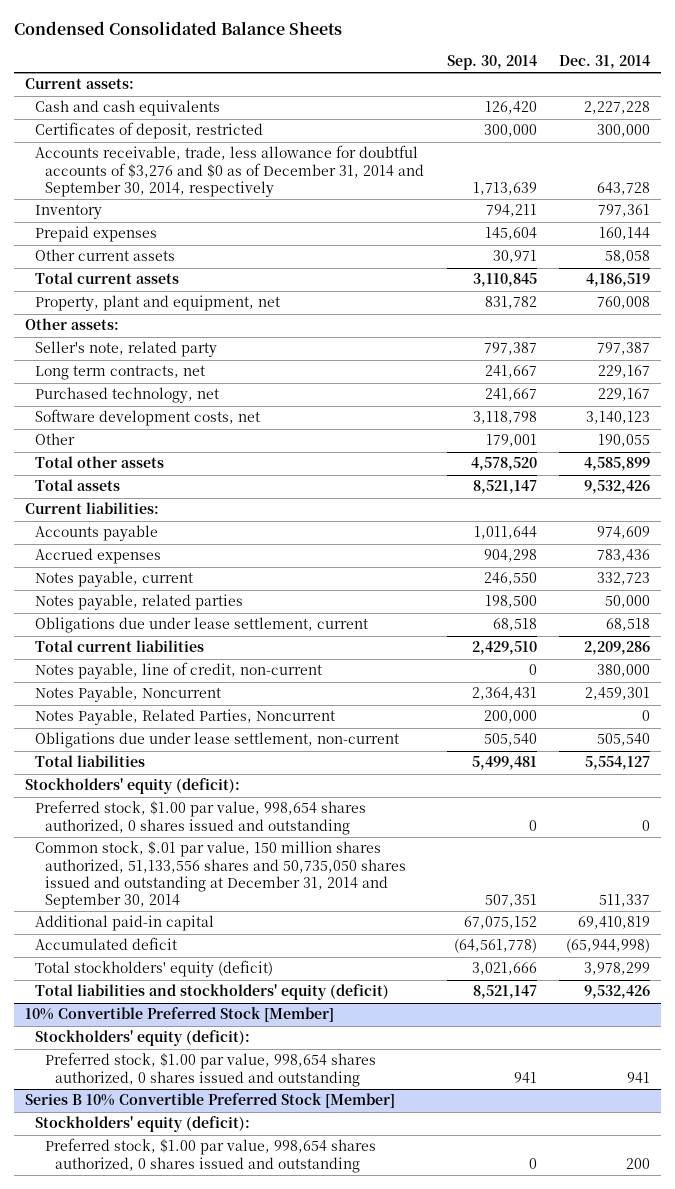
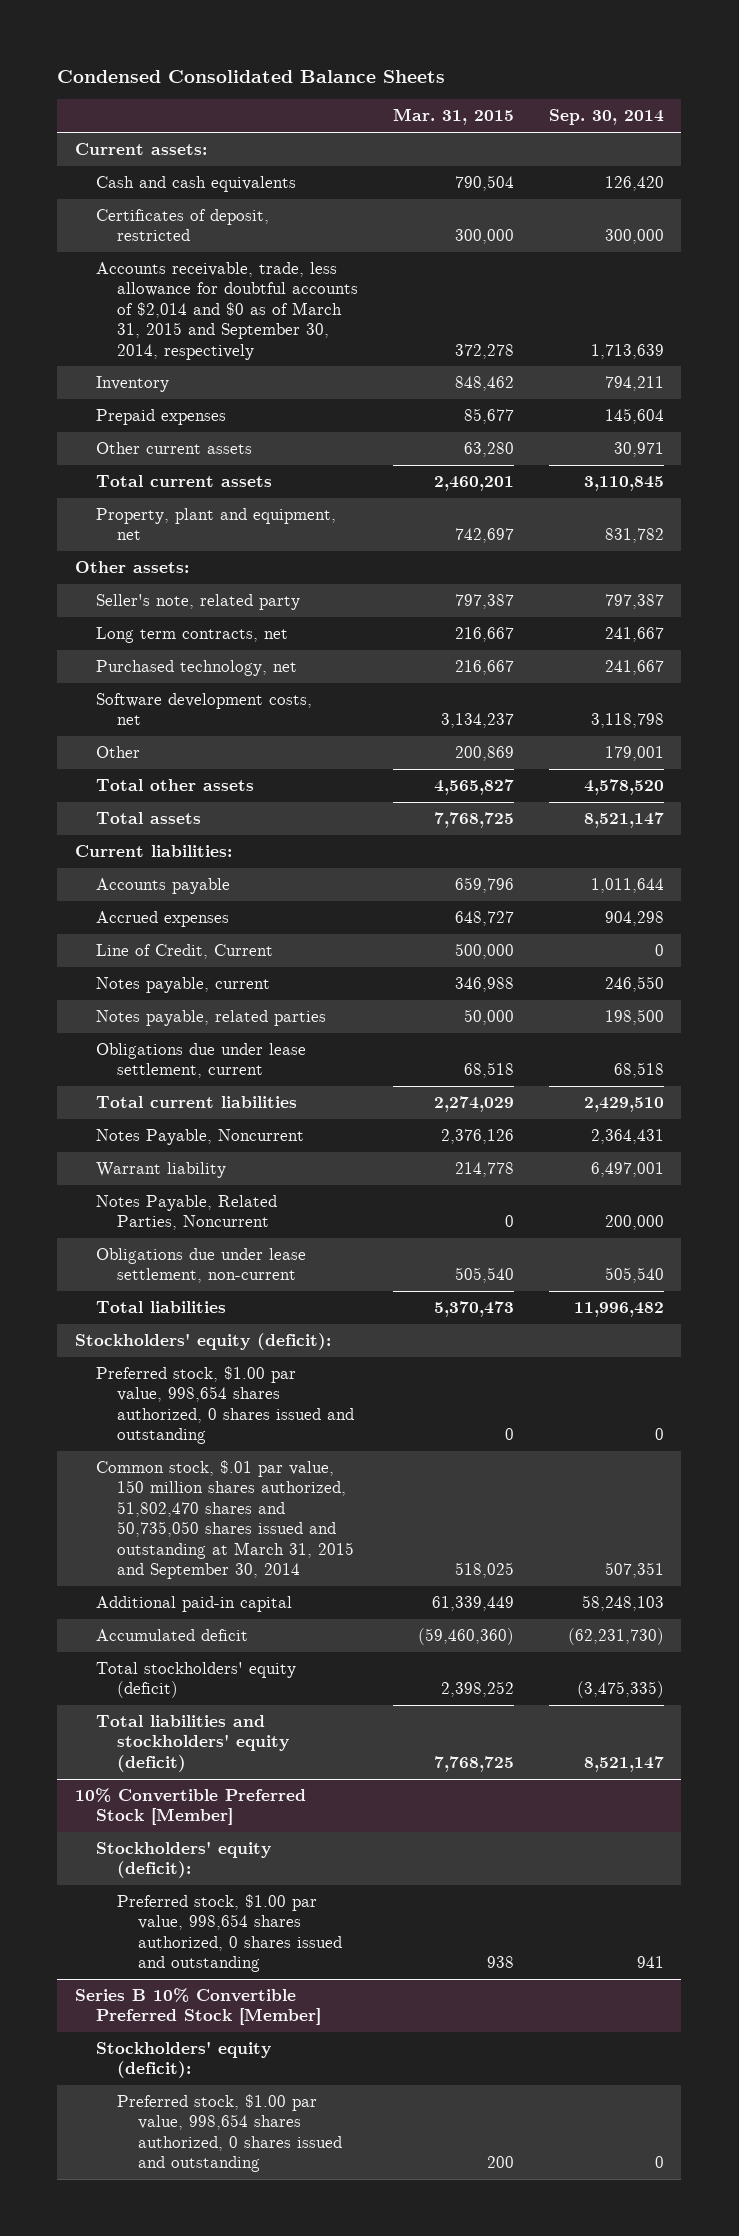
- | Sep. 30, 2014 | Dec. 31, 2014
+ | Mar. 31, 2015 | Sep. 30, 2014
- Accounts receivable, trade, less allowance for doubtful accounts of $3,276 and $0 as of December 31, 2014 and September 30, 2014, respectively | 1,713,639 | 643,728
+ Accounts receivable, trade, less allowance for doubtful accounts of $2,014 and $0 as of March 31, 2015 and September 30, 2014, respectively | 372,278 | 1,713,639
+ Line of Credit, Current | 500,000 | 0
- Notes payable, line of credit, non-current | 0 | 380,000
+ Warrant liability | 214,778 | 6,497,001
- Total liabilities | 5,499,481 | 5,554,127
+ Total liabilities | 5,370,473 | 11,996,482
- Common stock, $.01 par value, 150 million shares authorized, 51,133,556 shares and 50,735,050 shares issued and outstanding at December 31, 2014 and September 30, 2014 | 507,351 | 511,337
- Additional paid-in capital | 67,075,152 | 69,410,819
- Accumulated deficit | (64,561,778) | (65,944,998)
- Total stockholders' equity (deficit) | 3,021,666 | 3,978,299
+ Common stock, $.01 par value, 150 million shares authorized, 51,802,470 shares and 50,735,050 shares issued and outstanding at March 31, 2015 and September 30, 2014 | 518,025 | 507,351
+ Additional paid-in capital | 61,339,449 | 58,248,103
+ Accumulated deficit | (59,460,360) | (62,231,730)
+ Total stockholders' equity (deficit) | 2,398,252 | (3,475,335)

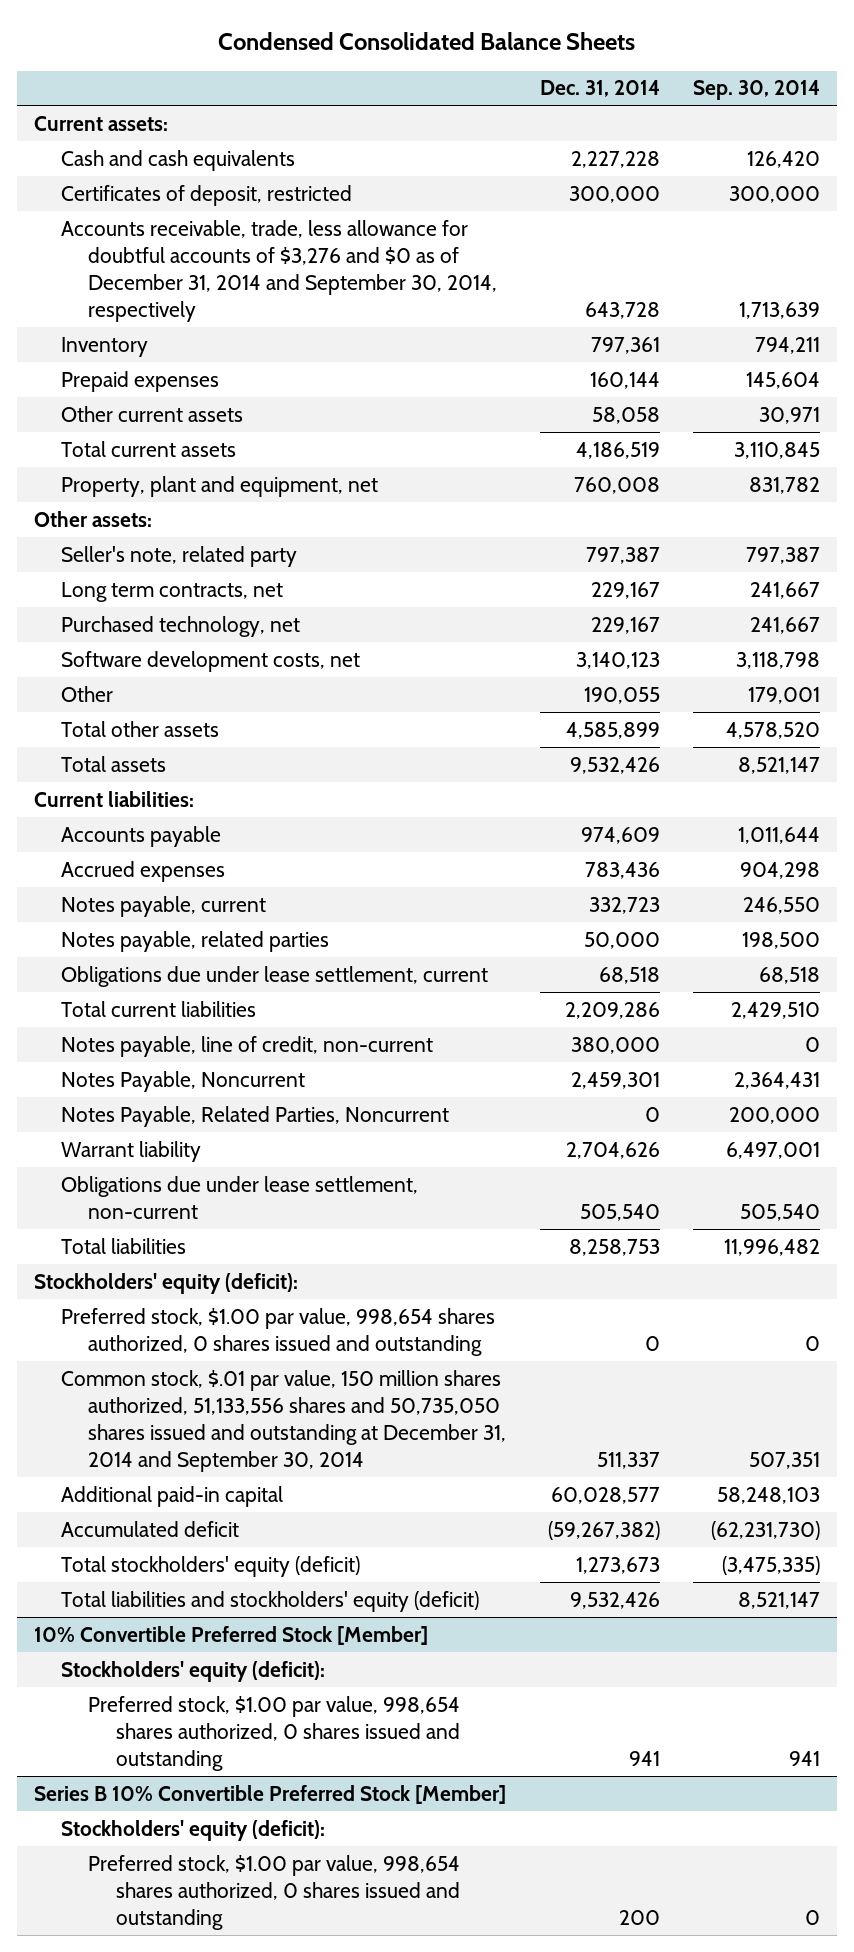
- | Mar. 31, 2015 | Sep. 30, 2014
+ | Dec. 31, 2014 | Sep. 30, 2014
- Accounts receivable, trade, less allowance for doubtful accounts of $2,014 and $0 as of March 31, 2015 and September 30, 2014, respectively | 372,278 | 1,713,639
+ Accounts receivable, trade, less allowance for doubtful accounts of $3,276 and $0 as of December 31, 2014 and September 30, 2014, respectively | 643,728 | 1,713,639
- Line of Credit, Current | 500,000 | 0
+ Notes payable, line of credit, non-current | 380,000 | 0
moved down: Warrant liability | 2,704,626 | 6,497,001
- Common stock, $.01 par value, 150 million shares authorized, 51,802,470 shares and 50,735,050 shares issued and outstanding at March 31, 2015 and September 30, 2014 | 518,025 | 507,351
+ Common stock, $.01 par value, 150 million shares authorized, 51,133,556 shares and 50,735,050 shares issued and outstanding at December 31, 2014 and September 30, 2014 | 511,337 | 507,351

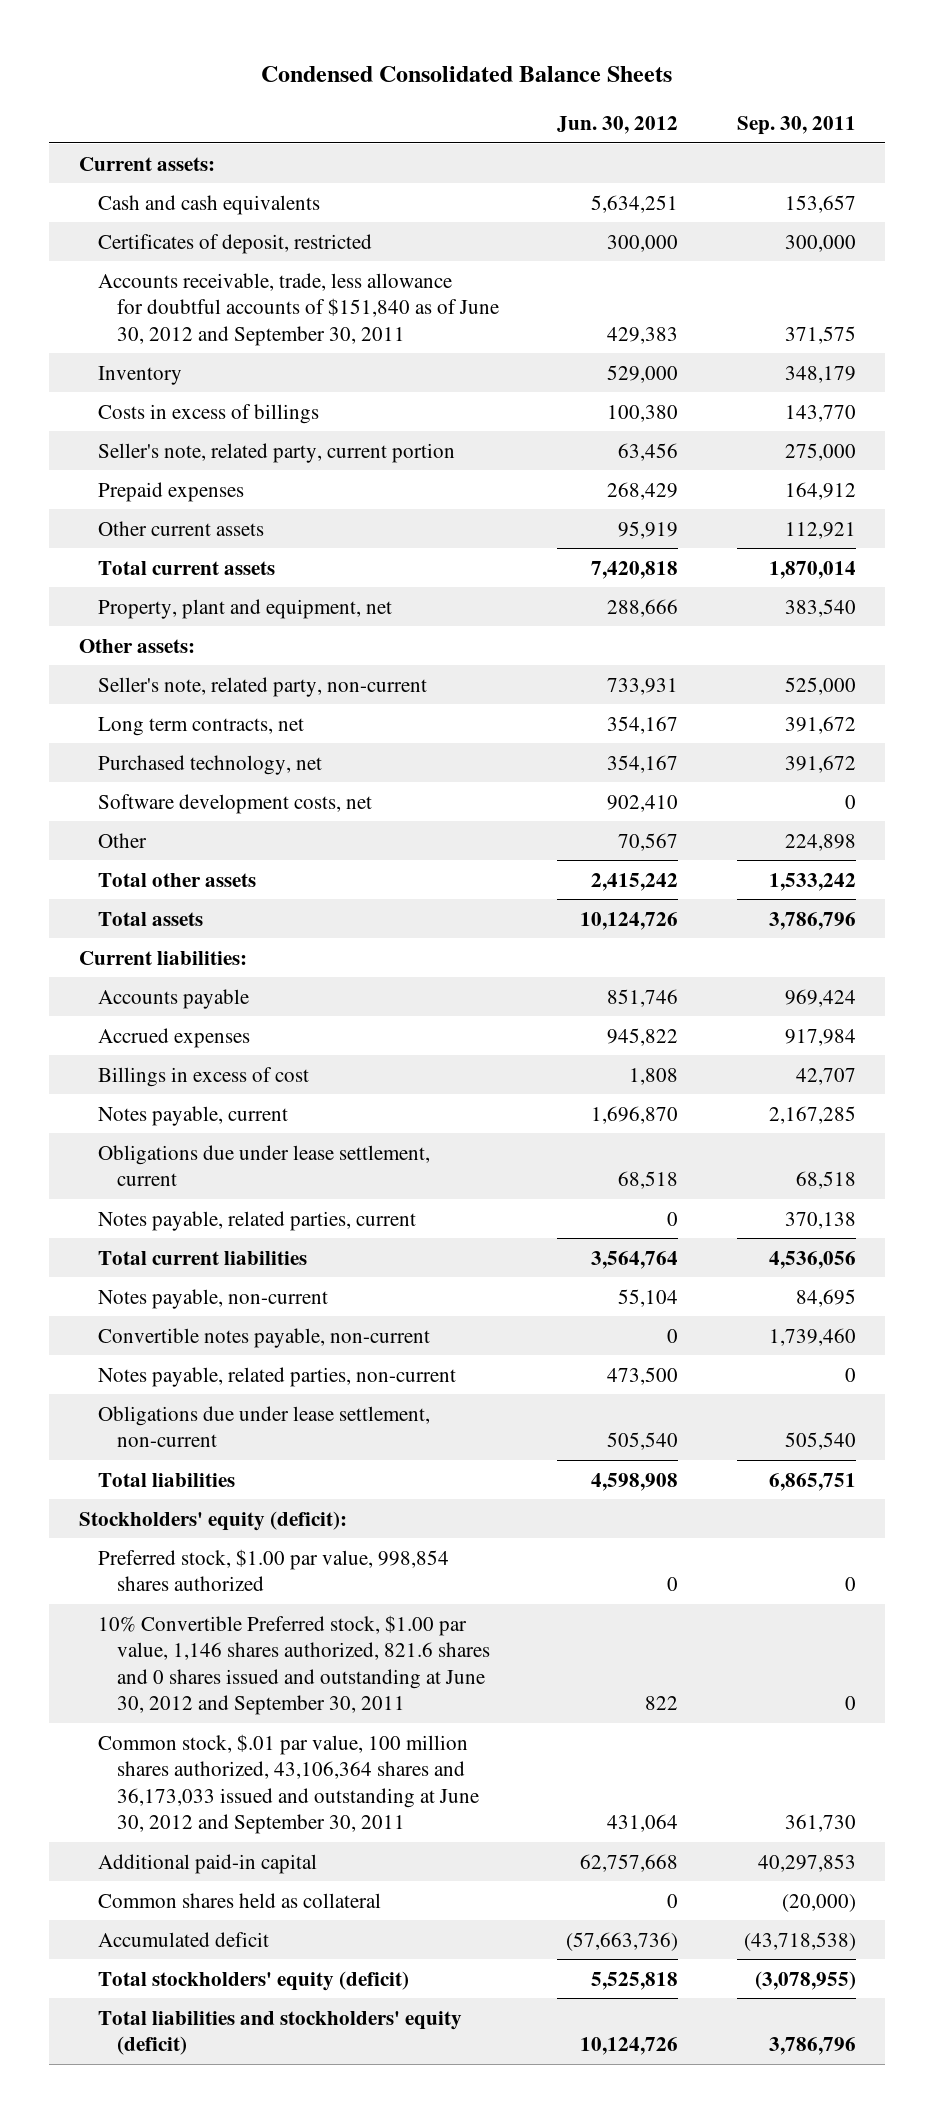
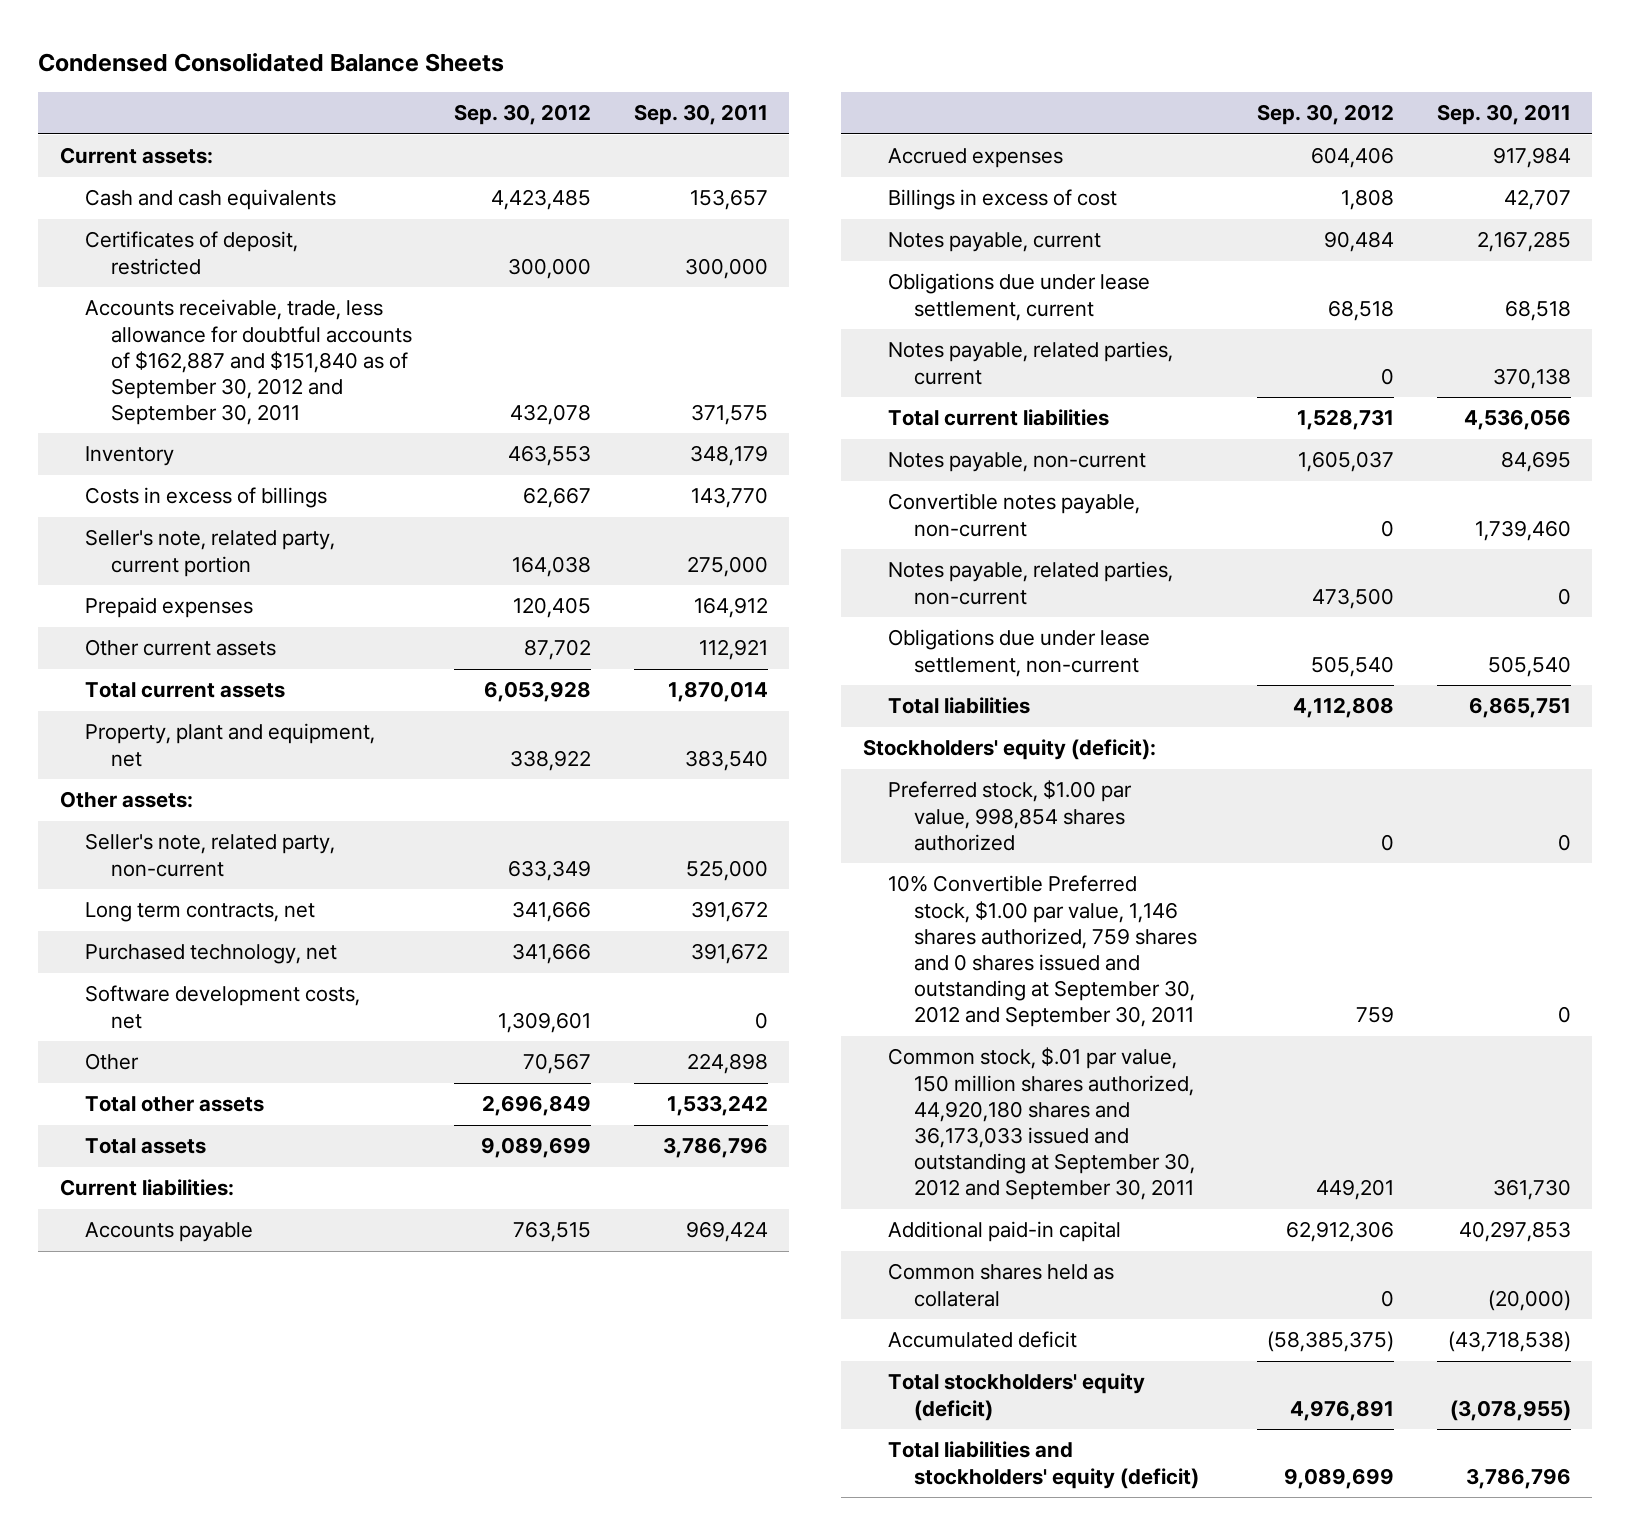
- | Jun. 30, 2012 | Sep. 30, 2011
+ | Sep. 30, 2012 | Sep. 30, 2011
- Accounts receivable, trade, less allowance for doubtful accounts of $151,840 as of June 30, 2012 and September 30, 2011 | 429,383 | 371,575
+ Accounts receivable, trade, less allowance for doubtful accounts of $162,887 and $151,840 as of September 30, 2012 and September 30, 2011 | 432,078 | 371,575
- 10% Convertible Preferred stock, $1.00 par value, 1,146 shares authorized, 821.6 shares and 0 shares issued and outstanding at June 30, 2012 and September 30, 2011 | 822 | 0
- Common stock, $.01 par value, 100 million shares authorized, 43,106,364 shares and 36,173,033 issued and outstanding at June 30, 2012 and September 30, 2011 | 431,064 | 361,730
+ 10% Convertible Preferred stock, $1.00 par value, 1,146 shares authorized, 759 shares and 0 shares issued and outstanding at September 30, 2012 and September 30, 2011 | 759 | 0
+ Common stock, $.01 par value, 150 million shares authorized, 44,920,180 shares and 36,173,033 issued and outstanding at September 30, 2012 and September 30, 2011 | 449,201 | 361,730

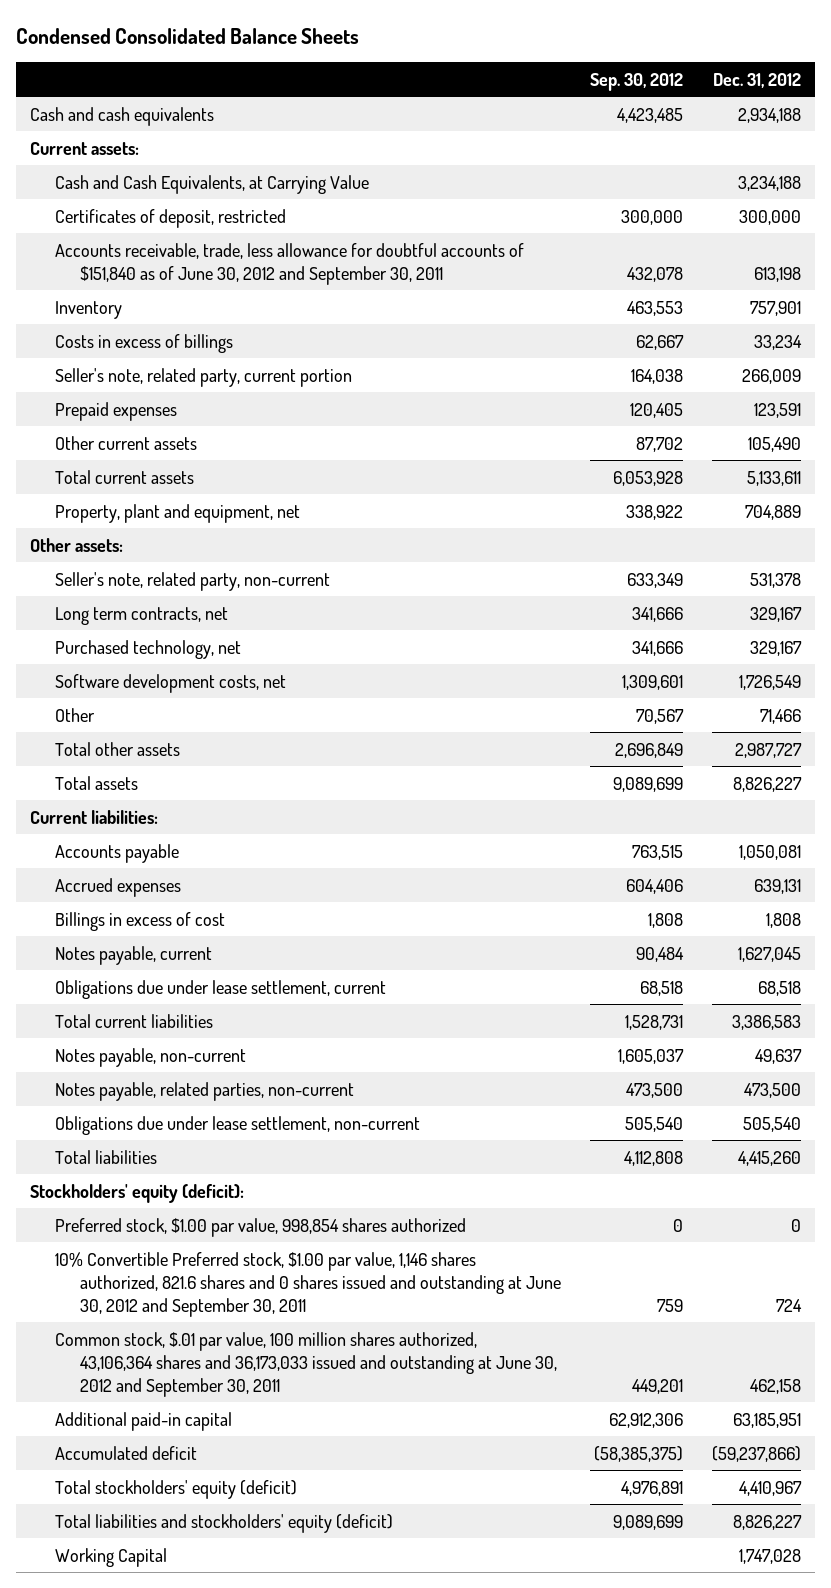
- | Sep. 30, 2012 | Sep. 30, 2011
+ | Sep. 30, 2012 | Dec. 31, 2012
moved down: Current assets:
+ Cash and Cash Equivalents, at Carrying Value | | 3,234,188
- Accounts receivable, trade, less allowance for doubtful accounts of $162,887 and $151,840 as of September 30, 2012 and September 30, 2011 | 432,078 | 371,575
+ Accounts receivable, trade, less allowance for doubtful accounts of $151,840 as of June 30, 2012 and September 30, 2011 | 432,078 | 613,198
- Notes payable, related parties, current | 0 | 370,138
- Convertible notes payable, non-current | 0 | 1,739,460
- 10% Convertible Preferred stock, $1.00 par value, 1,146 shares authorized, 759 shares and 0 shares issued and outstanding at September 30, 2012 and September 30, 2011 | 759 | 0
- Common stock, $.01 par value, 150 million shares authorized, 44,920,180 shares and 36,173,033 issued and outstanding at September 30, 2012 and September 30, 2011 | 449,201 | 361,730
+ 10% Convertible Preferred stock, $1.00 par value, 1,146 shares authorized, 821.6 shares and 0 shares issued and outstanding at June 30, 2012 and September 30, 2011 | 759 | 724
+ Common stock, $.01 par value, 100 million shares authorized, 43,106,364 shares and 36,173,033 issued and outstanding at June 30, 2012 and September 30, 2011 | 449,201 | 462,158
- Common shares held as collateral | 0 | (20,000)
+ Working Capital | | 1,747,028

